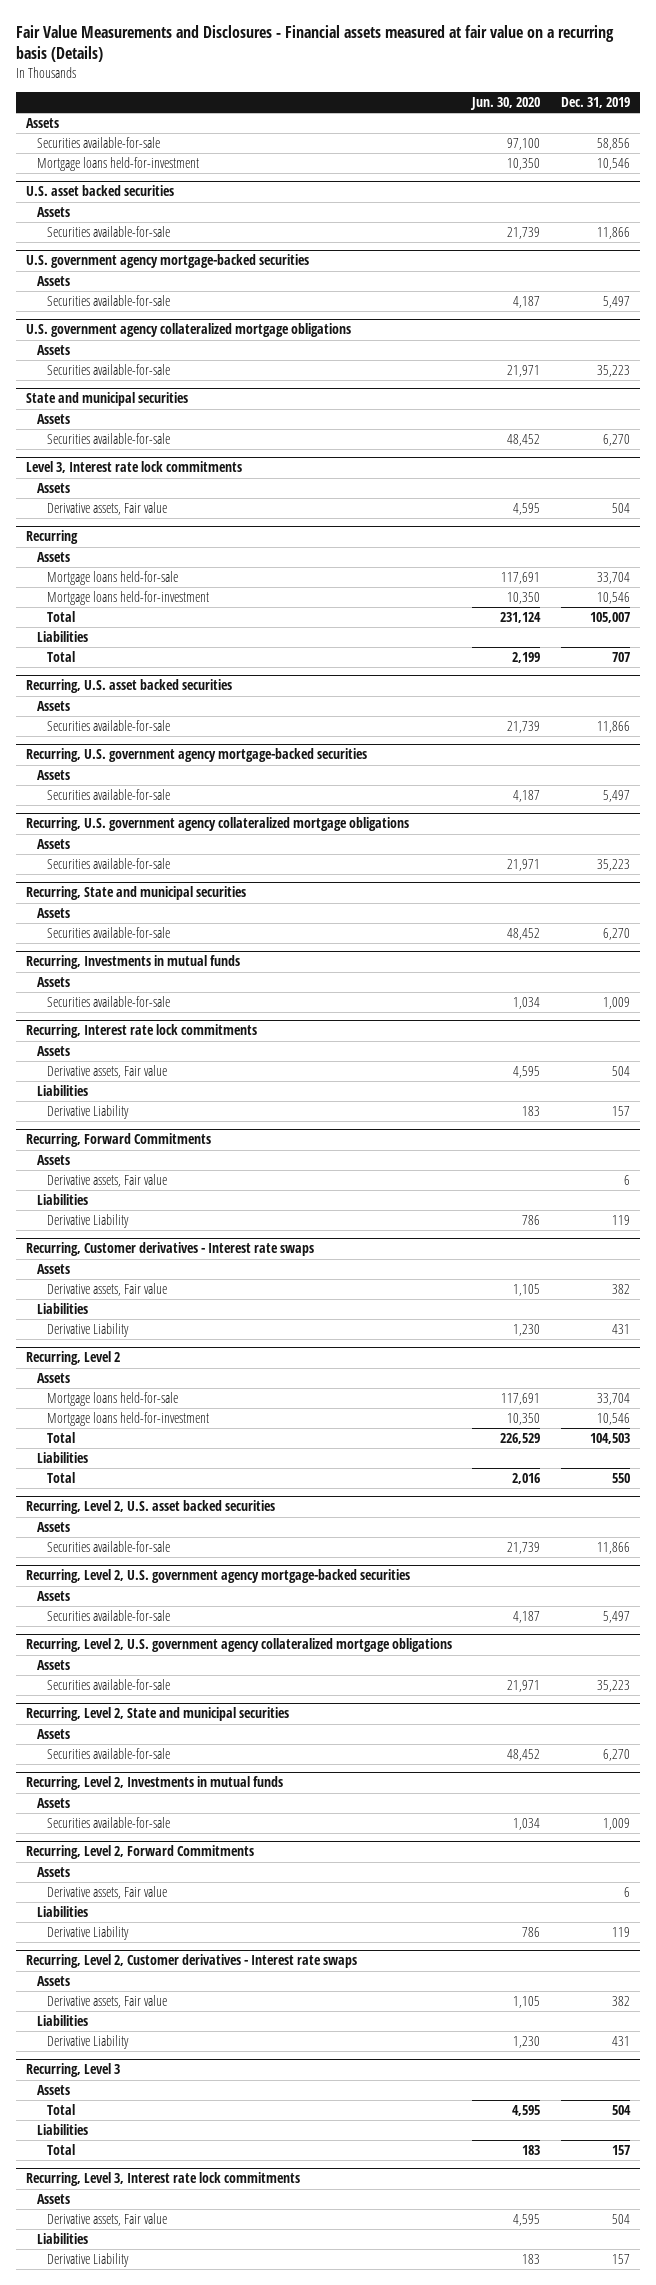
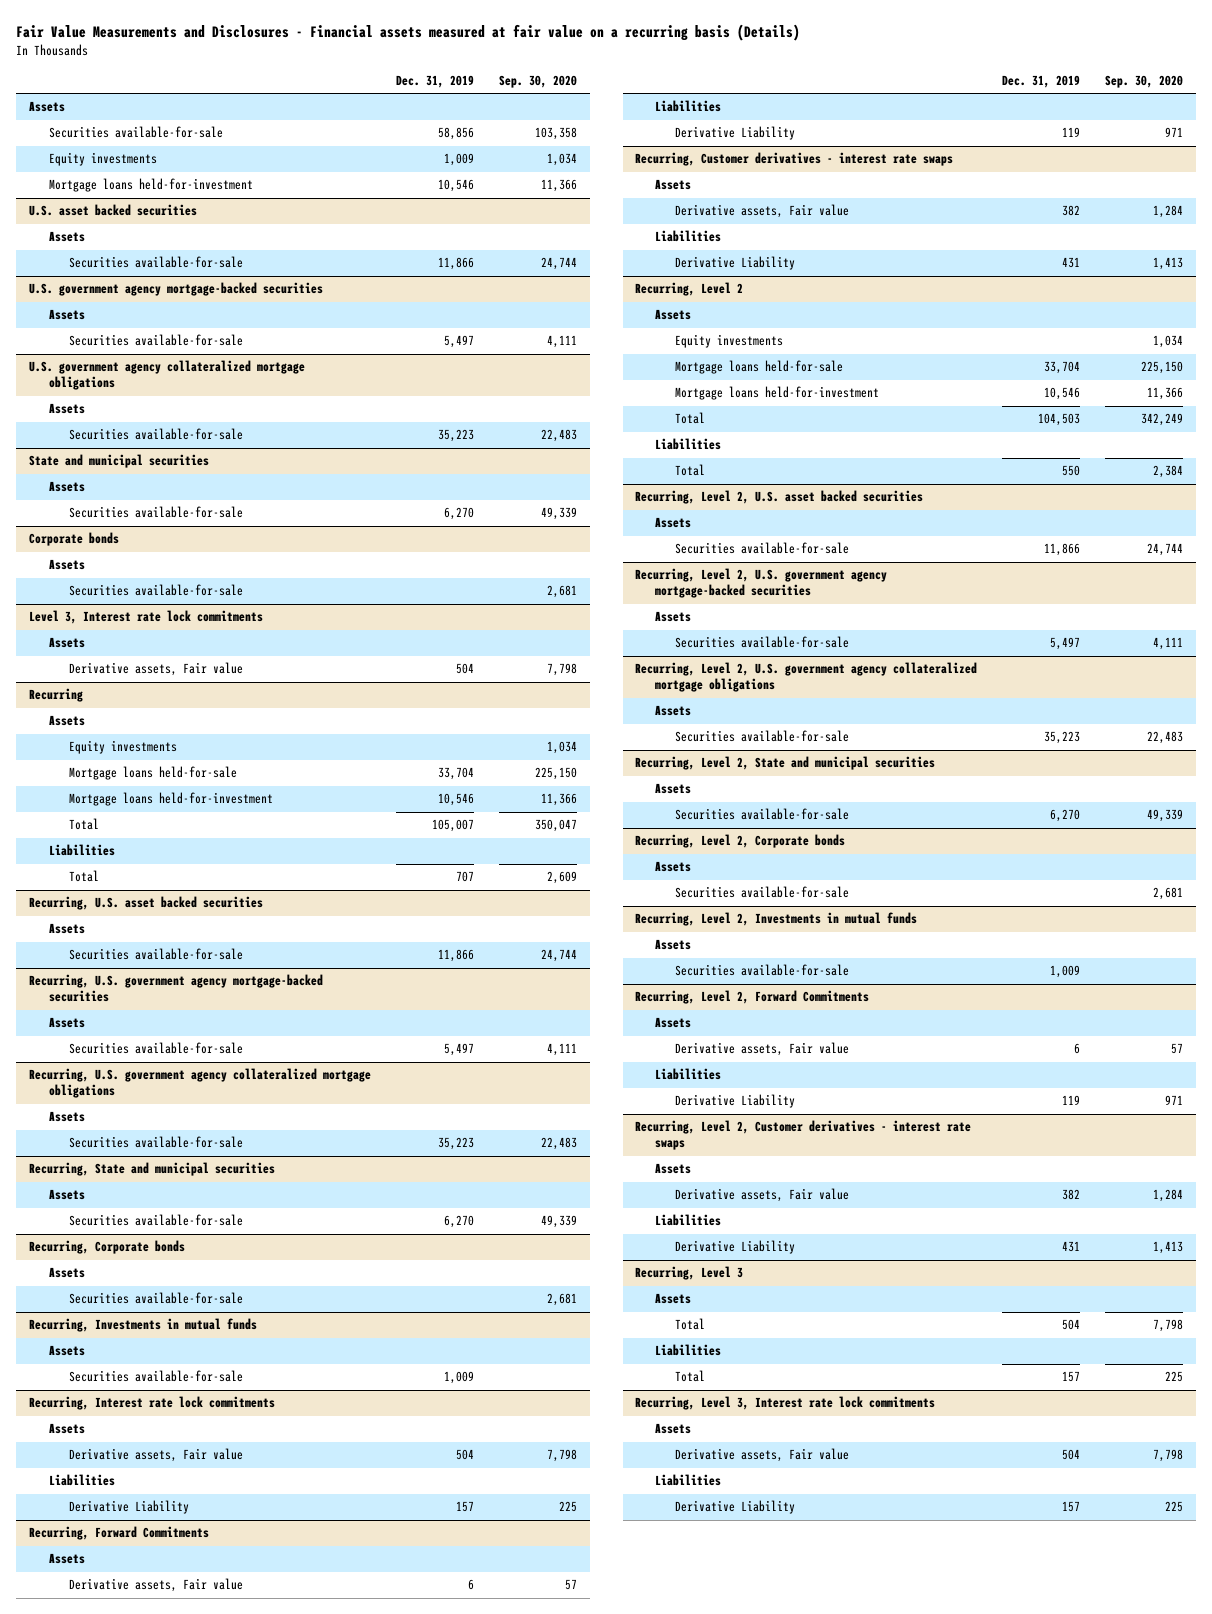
- | Jun. 30, 2020 | Dec. 31, 2019
+ | Dec. 31, 2019 | Sep. 30, 2020
+ Equity investments | 1,009 | 1,034
+ Corporate bonds
+ Assets
+ Securities available-for-sale | | 2,681
@ Recurring
+ Equity investments | | 1,034
+ Recurring, Corporate bonds
+ Assets
+ Securities available-for-sale | | 2,681
- Recurring, Customer derivatives - Interest rate swaps
+ Recurring, Customer derivatives - interest rate swaps
@ Recurring, Level 2
+ Equity investments | | 1,034
+ Recurring, Level 2, Corporate bonds
+ Assets
+ Securities available-for-sale | | 2,681
- Recurring, Level 2, Customer derivatives - Interest rate swaps
+ Recurring, Level 2, Customer derivatives - interest rate swaps

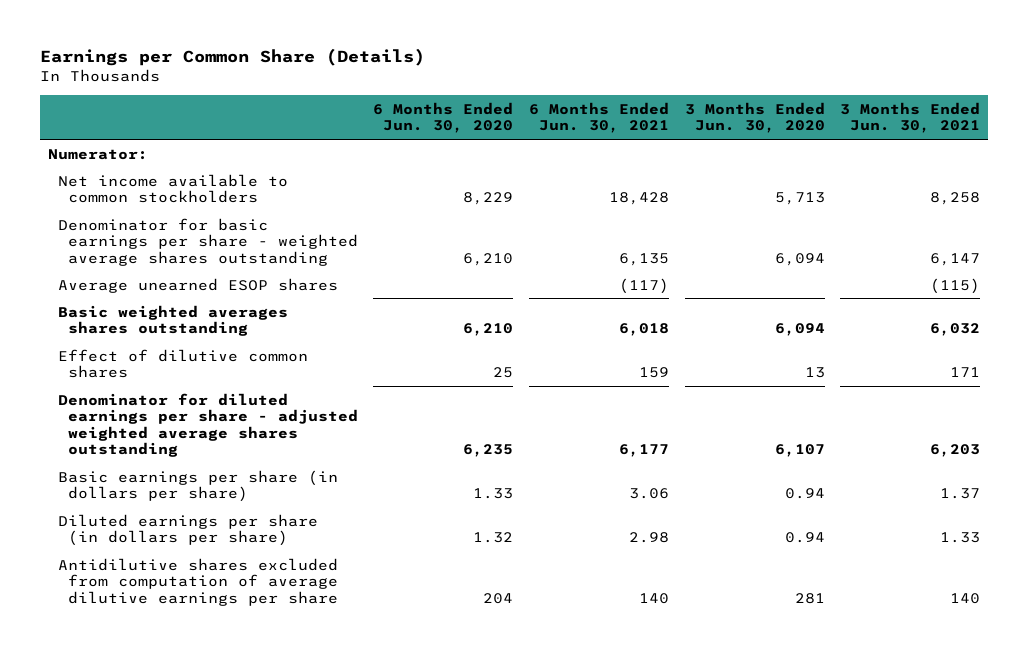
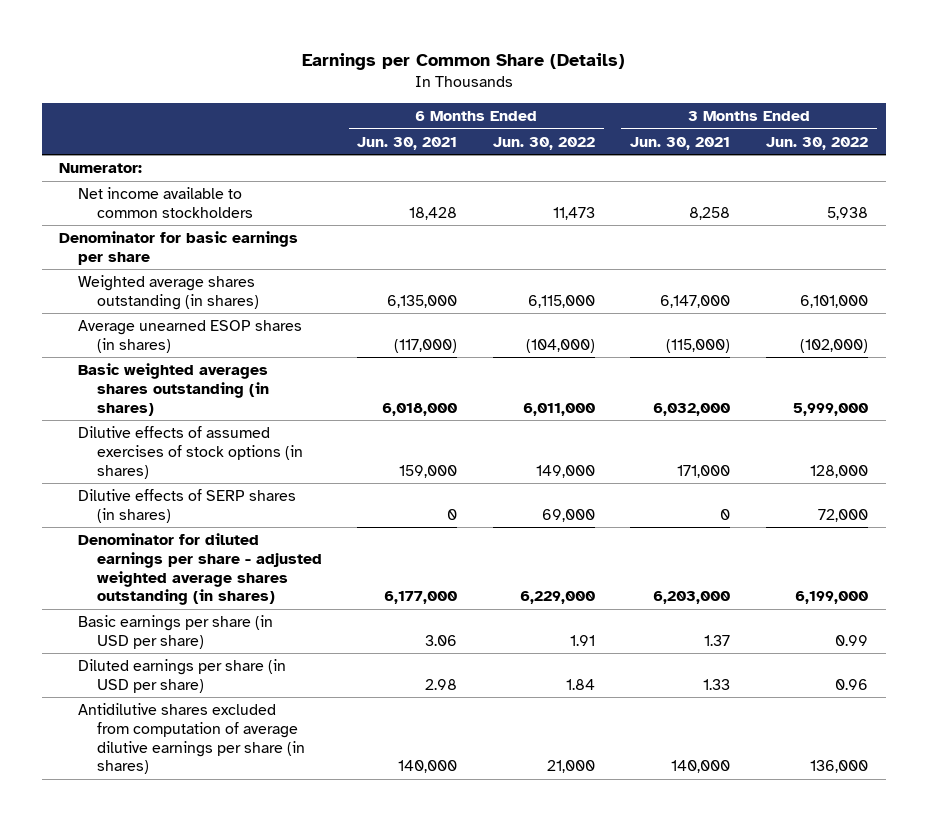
- | 6 Months Ended Jun. 30, 2020 | 6 Months Ended Jun. 30, 2021 | 3 Months Ended Jun. 30, 2020 | 3 Months Ended Jun. 30, 2021
+ | 6 Months Ended Jun. 30, 2021 | 6 Months Ended Jun. 30, 2022 | 3 Months Ended Jun. 30, 2021 | 3 Months Ended Jun. 30, 2022
- Denominator for basic earnings per share - weighted average shares outstanding | 6,210 | 6,135 | 6,094 | 6,147
- Average unearned ESOP shares | | (117) | | (115)
- Basic weighted averages shares outstanding | 6,210 | 6,018 | 6,094 | 6,032
- Effect of dilutive common shares | 25 | 159 | 13 | 171
- Denominator for diluted earnings per share - adjusted weighted average shares outstanding | 6,235 | 6,177 | 6,107 | 6,203
- Basic earnings per share (in dollars per share) | 1.33 | 3.06 | 0.94 | 1.37
- Diluted earnings per share (in dollars per share) | 1.32 | 2.98 | 0.94 | 1.33
- Antidilutive shares excluded from computation of average dilutive earnings per share | 204 | 140 | 281 | 140
+ Denominator for basic earnings per share
+ Weighted average shares outstanding (in shares) | 6,135,000 | 6,115,000 | 6,147,000 | 6,101,000
+ Average unearned ESOP shares (in shares) | (117,000) | (104,000) | (115,000) | (102,000)
+ Basic weighted averages shares outstanding (in shares) | 6,018,000 | 6,011,000 | 6,032,000 | 5,999,000
+ Dilutive effects of assumed exercises of stock options (in shares) | 159,000 | 149,000 | 171,000 | 128,000
+ Dilutive effects of SERP shares (in shares) | 0 | 69,000 | 0 | 72,000
+ Denominator for diluted earnings per share - adjusted weighted average shares outstanding (in shares) | 6,177,000 | 6,229,000 | 6,203,000 | 6,199,000
+ Basic earnings per share (in USD per share) | 3.06 | 1.91 | 1.37 | 0.99
+ Diluted earnings per share (in USD per share) | 2.98 | 1.84 | 1.33 | 0.96
+ Antidilutive shares excluded from computation of average dilutive earnings per share (in shares) | 140,000 | 21,000 | 140,000 | 136,000

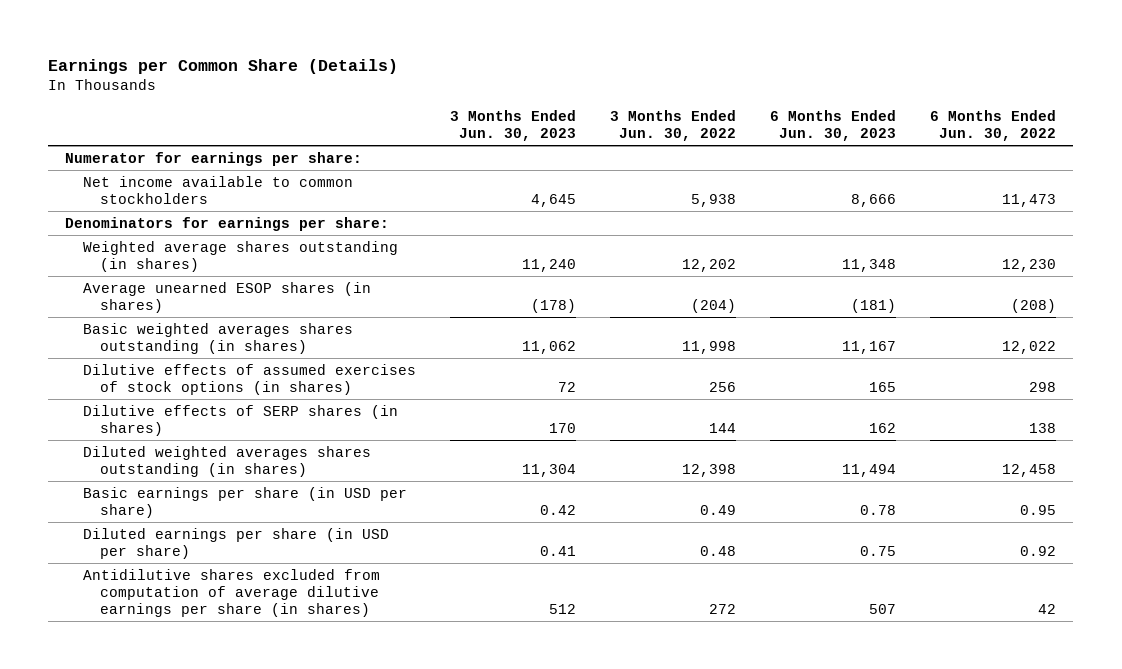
- | 6 Months Ended Jun. 30, 2021 | 6 Months Ended Jun. 30, 2022 | 3 Months Ended Jun. 30, 2021 | 3 Months Ended Jun. 30, 2022
+ | 3 Months Ended Jun. 30, 2023 | 3 Months Ended Jun. 30, 2022 | 6 Months Ended Jun. 30, 2023 | 6 Months Ended Jun. 30, 2022
- Numerator:
+ Numerator for earnings per share:
- Denominator for basic earnings per share
- Weighted average shares outstanding (in shares) | 6,135,000 | 6,115,000 | 6,147,000 | 6,101,000
- Average unearned ESOP shares (in shares) | (117,000) | (104,000) | (115,000) | (102,000)
- Basic weighted averages shares outstanding (in shares) | 6,018,000 | 6,011,000 | 6,032,000 | 5,999,000
- Dilutive effects of assumed exercises of stock options (in shares) | 159,000 | 149,000 | 171,000 | 128,000
- Dilutive effects of SERP shares (in shares) | 0 | 69,000 | 0 | 72,000
- Denominator for diluted earnings per share - adjusted weighted average shares outstanding (in shares) | 6,177,000 | 6,229,000 | 6,203,000 | 6,199,000
- Basic earnings per share (in USD per share) | 3.06 | 1.91 | 1.37 | 0.99
- Diluted earnings per share (in USD per share) | 2.98 | 1.84 | 1.33 | 0.96
- Antidilutive shares excluded from computation of average dilutive earnings per share (in shares) | 140,000 | 21,000 | 140,000 | 136,000
+ Denominators for earnings per share:
+ Weighted average shares outstanding (in shares) | 11,240 | 12,202 | 11,348 | 12,230
+ Average unearned ESOP shares (in shares) | (178) | (204) | (181) | (208)
+ Basic weighted averages shares outstanding (in shares) | 11,062 | 11,998 | 11,167 | 12,022
+ Dilutive effects of assumed exercises of stock options (in shares) | 72 | 256 | 165 | 298
+ Dilutive effects of SERP shares (in shares) | 170 | 144 | 162 | 138
+ Diluted weighted averages shares outstanding (in shares) | 11,304 | 12,398 | 11,494 | 12,458
+ Basic earnings per share (in USD per share) | 0.42 | 0.49 | 0.78 | 0.95
+ Diluted earnings per share (in USD per share) | 0.41 | 0.48 | 0.75 | 0.92
+ Antidilutive shares excluded from computation of average dilutive earnings per share (in shares) | 512 | 272 | 507 | 42

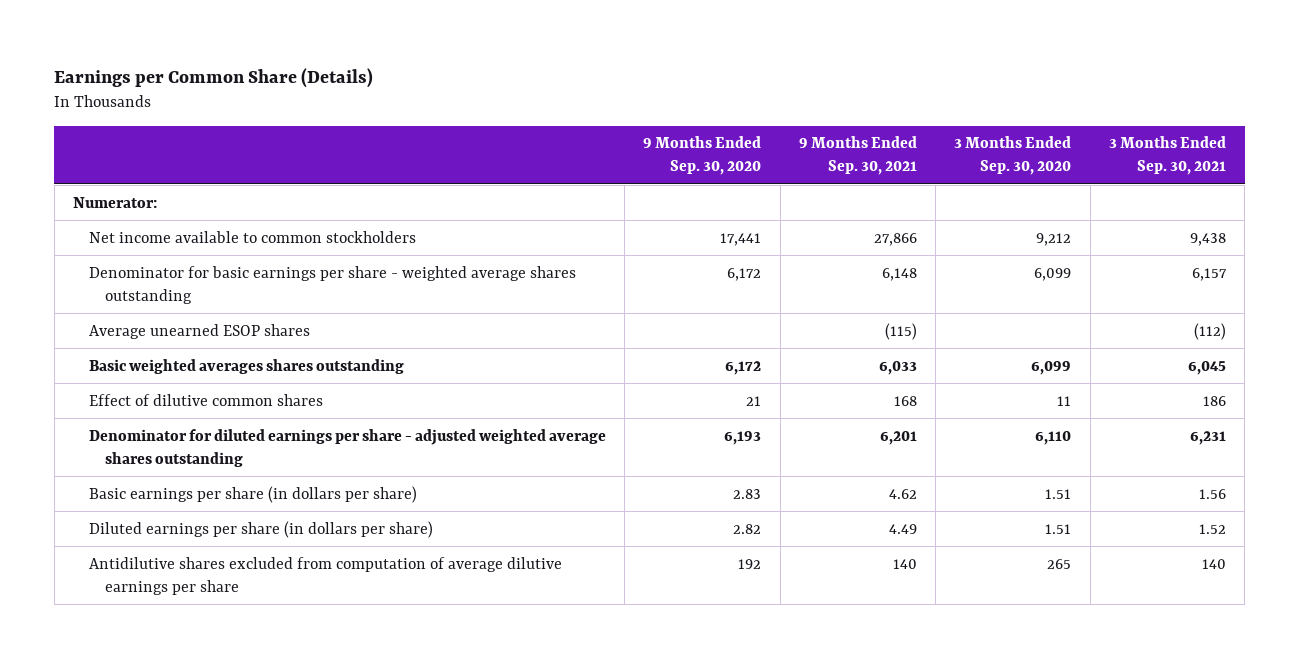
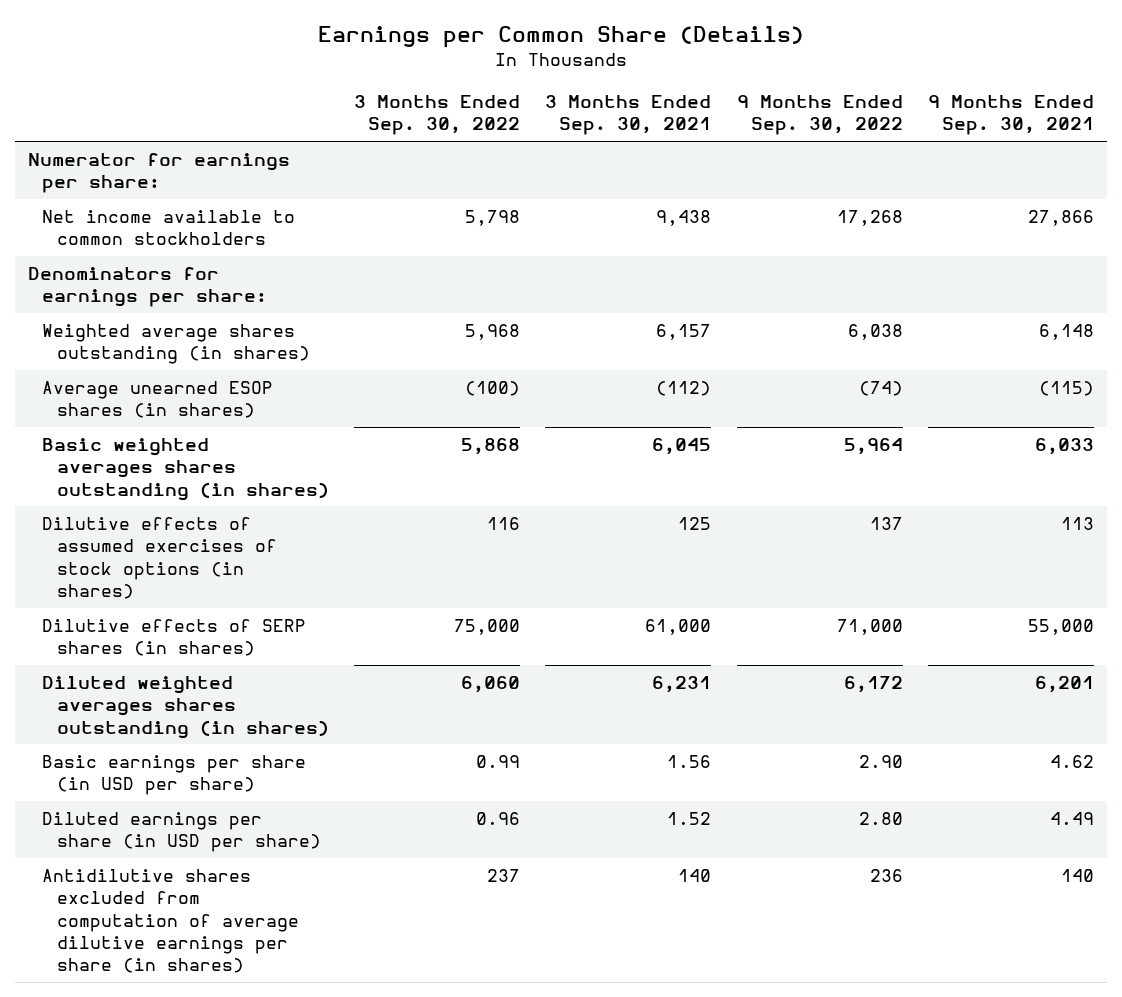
- | 9 Months Ended Sep. 30, 2020 | 9 Months Ended Sep. 30, 2021 | 3 Months Ended Sep. 30, 2020 | 3 Months Ended Sep. 30, 2021
+ | 3 Months Ended Sep. 30, 2022 | 3 Months Ended Sep. 30, 2021 | 9 Months Ended Sep. 30, 2022 | 9 Months Ended Sep. 30, 2021
- Numerator:
+ Numerator for earnings per share:
- Denominator for basic earnings per share - weighted average shares outstanding | 6,172 | 6,148 | 6,099 | 6,157
- Average unearned ESOP shares | | (115) | | (112)
- Basic weighted averages shares outstanding | 6,172 | 6,033 | 6,099 | 6,045
- Effect of dilutive common shares | 21 | 168 | 11 | 186
- Denominator for diluted earnings per share - adjusted weighted average shares outstanding | 6,193 | 6,201 | 6,110 | 6,231
- Basic earnings per share (in dollars per share) | 2.83 | 4.62 | 1.51 | 1.56
- Diluted earnings per share (in dollars per share) | 2.82 | 4.49 | 1.51 | 1.52
- Antidilutive shares excluded from computation of average dilutive earnings per share | 192 | 140 | 265 | 140
+ Denominators for earnings per share:
+ Weighted average shares outstanding (in shares) | 5,968 | 6,157 | 6,038 | 6,148
+ Average unearned ESOP shares (in shares) | (100) | (112) | (74) | (115)
+ Basic weighted averages shares outstanding (in shares) | 5,868 | 6,045 | 5,964 | 6,033
+ Dilutive effects of assumed exercises of stock options (in shares) | 116 | 125 | 137 | 113
+ Dilutive effects of SERP shares (in shares) | 75,000 | 61,000 | 71,000 | 55,000
+ Diluted weighted averages shares outstanding (in shares) | 6,060 | 6,231 | 6,172 | 6,201
+ Basic earnings per share (in USD per share) | 0.99 | 1.56 | 2.90 | 4.62
+ Diluted earnings per share (in USD per share) | 0.96 | 1.52 | 2.80 | 4.49
+ Antidilutive shares excluded from computation of average dilutive earnings per share (in shares) | 237 | 140 | 236 | 140

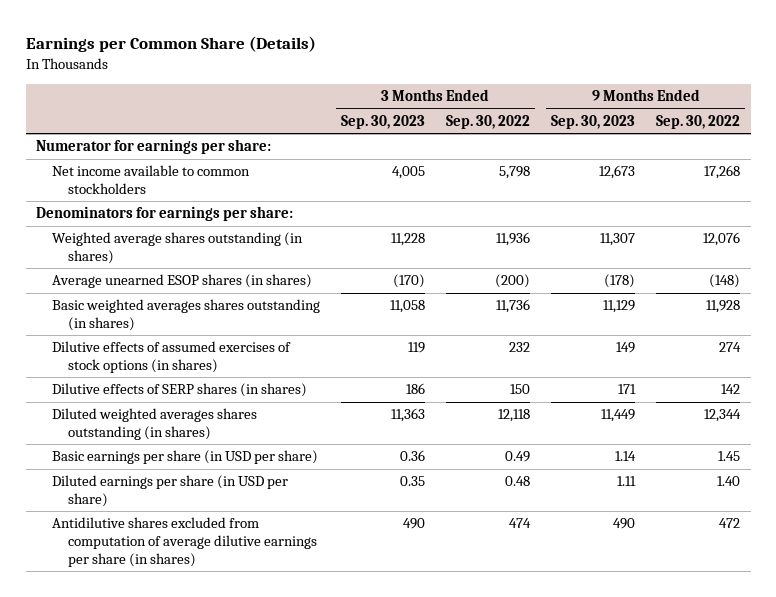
- | 3 Months Ended Sep. 30, 2022 | 3 Months Ended Sep. 30, 2021 | 9 Months Ended Sep. 30, 2022 | 9 Months Ended Sep. 30, 2021
+ | 3 Months Ended Sep. 30, 2023 | 3 Months Ended Sep. 30, 2022 | 9 Months Ended Sep. 30, 2023 | 9 Months Ended Sep. 30, 2022
- Weighted average shares outstanding (in shares) | 5,968 | 6,157 | 6,038 | 6,148
- Average unearned ESOP shares (in shares) | (100) | (112) | (74) | (115)
- Basic weighted averages shares outstanding (in shares) | 5,868 | 6,045 | 5,964 | 6,033
- Dilutive effects of assumed exercises of stock options (in shares) | 116 | 125 | 137 | 113
- Dilutive effects of SERP shares (in shares) | 75,000 | 61,000 | 71,000 | 55,000
- Diluted weighted averages shares outstanding (in shares) | 6,060 | 6,231 | 6,172 | 6,201
- Basic earnings per share (in USD per share) | 0.99 | 1.56 | 2.90 | 4.62
- Diluted earnings per share (in USD per share) | 0.96 | 1.52 | 2.80 | 4.49
- Antidilutive shares excluded from computation of average dilutive earnings per share (in shares) | 237 | 140 | 236 | 140
+ Weighted average shares outstanding (in shares) | 11,228 | 11,936 | 11,307 | 12,076
+ Average unearned ESOP shares (in shares) | (170) | (200) | (178) | (148)
+ Basic weighted averages shares outstanding (in shares) | 11,058 | 11,736 | 11,129 | 11,928
+ Dilutive effects of assumed exercises of stock options (in shares) | 119 | 232 | 149 | 274
+ Dilutive effects of SERP shares (in shares) | 186 | 150 | 171 | 142
+ Diluted weighted averages shares outstanding (in shares) | 11,363 | 12,118 | 11,449 | 12,344
+ Basic earnings per share (in USD per share) | 0.36 | 0.49 | 1.14 | 1.45
+ Diluted earnings per share (in USD per share) | 0.35 | 0.48 | 1.11 | 1.40
+ Antidilutive shares excluded from computation of average dilutive earnings per share (in shares) | 490 | 474 | 490 | 472

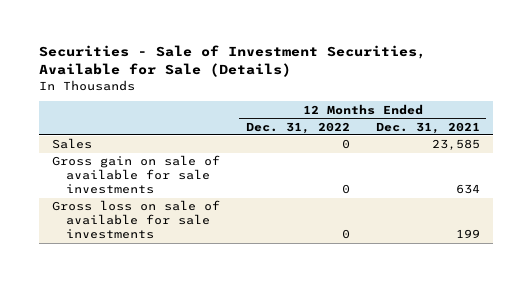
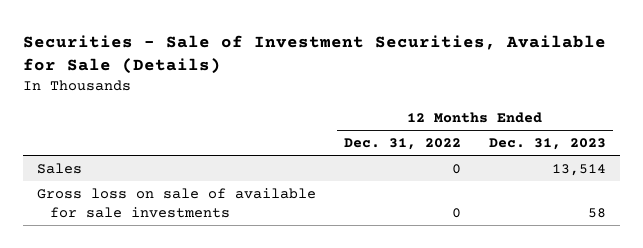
- | 12 Months Ended Dec. 31, 2022 | 12 Months Ended Dec. 31, 2021
+ | 12 Months Ended Dec. 31, 2022 | 12 Months Ended Dec. 31, 2023
- Gross gain on sale of available for sale investments | 0 | 634

